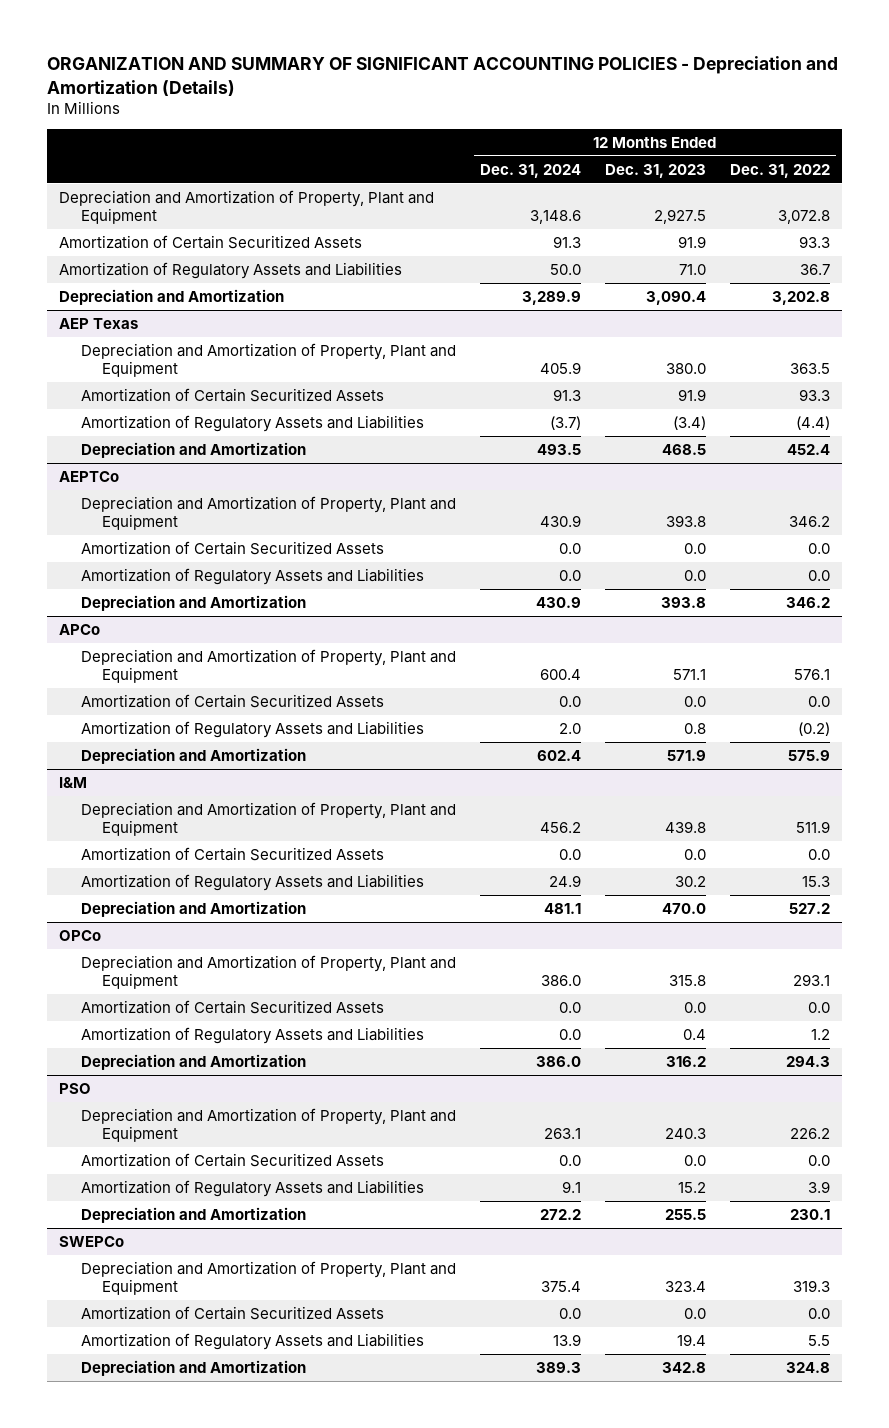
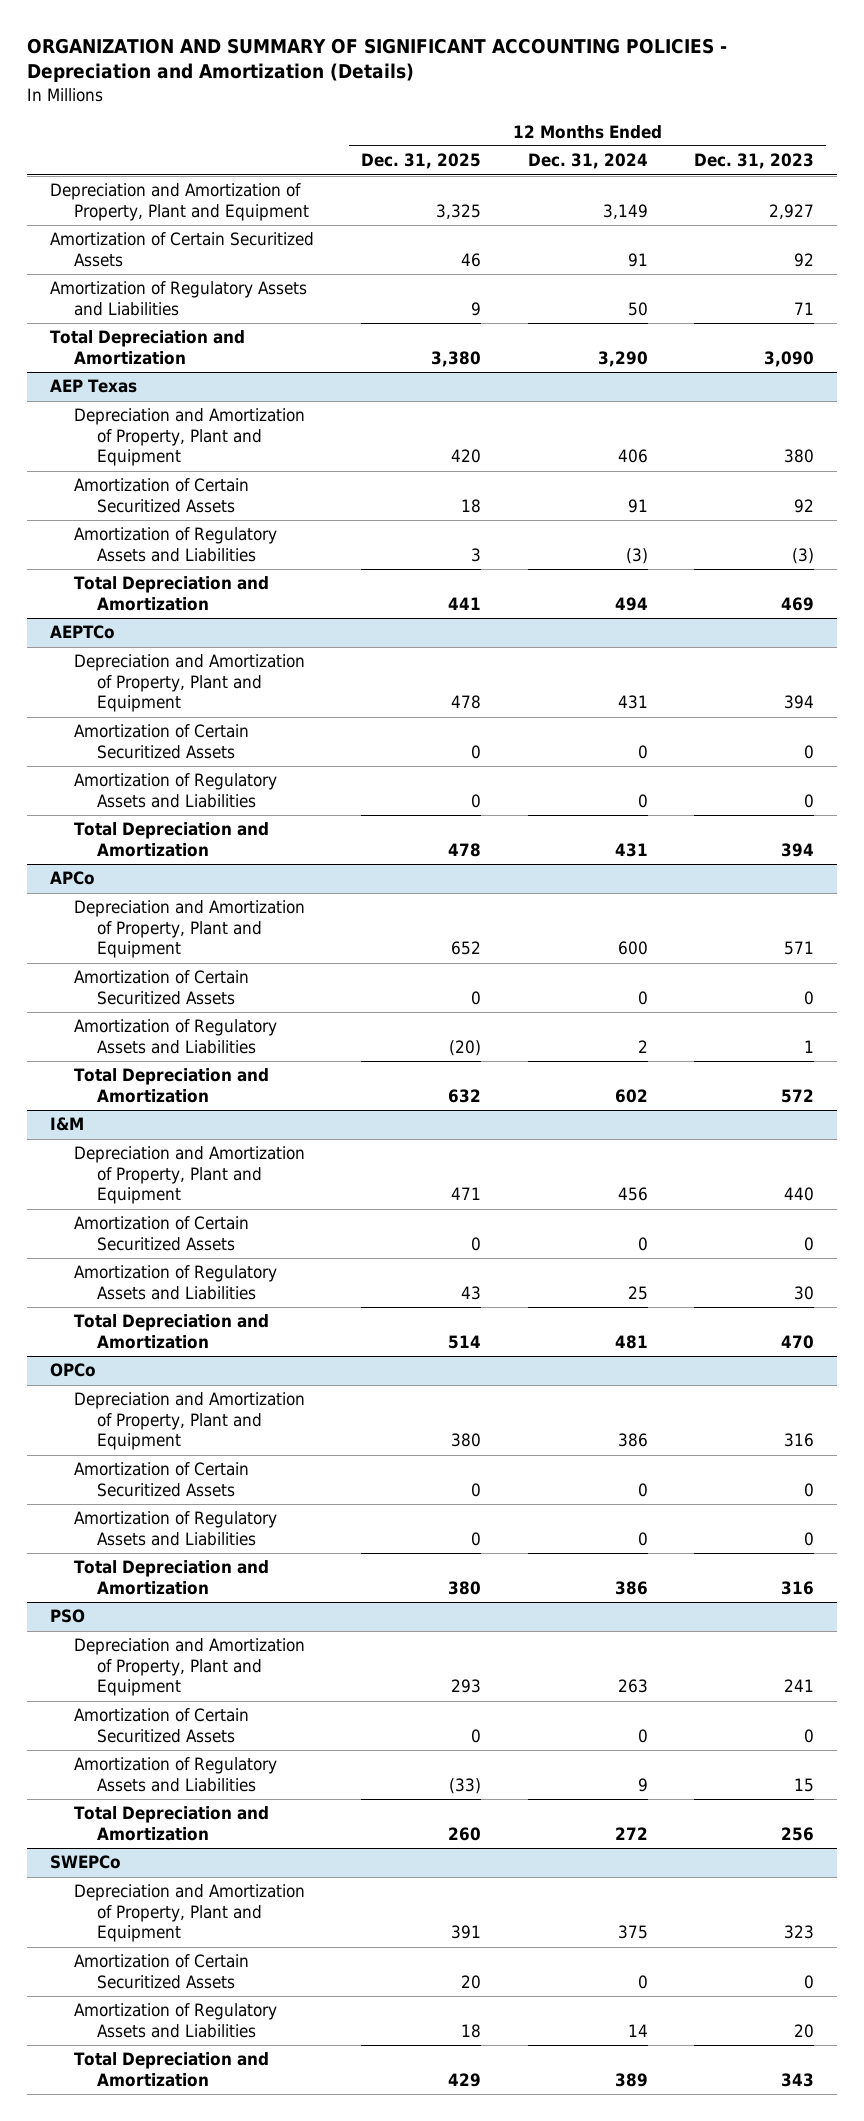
- | 12 Months Ended Dec. 31, 2024 | 12 Months Ended Dec. 31, 2023 | 12 Months Ended Dec. 31, 2022
+ | 12 Months Ended Dec. 31, 2025 | 12 Months Ended Dec. 31, 2024 | 12 Months Ended Dec. 31, 2023
- Depreciation and Amortization of Property, Plant and Equipment | 3,148.6 | 2,927.5 | 3,072.8
- Amortization of Certain Securitized Assets | 91.3 | 91.9 | 93.3
- Amortization of Regulatory Assets and Liabilities | 50.0 | 71.0 | 36.7
- Depreciation and Amortization | 3,289.9 | 3,090.4 | 3,202.8
+ Depreciation and Amortization of Property, Plant and Equipment | 3,325 | 3,149 | 2,927
+ Amortization of Certain Securitized Assets | 46 | 91 | 92
+ Amortization of Regulatory Assets and Liabilities | 9 | 50 | 71
+ Total Depreciation and Amortization | 3,380 | 3,290 | 3,090
@ AEP Texas
- Depreciation and Amortization of Property, Plant and Equipment | 405.9 | 380.0 | 363.5
- Amortization of Certain Securitized Assets | 91.3 | 91.9 | 93.3
- Amortization of Regulatory Assets and Liabilities | (3.7) | (3.4) | (4.4)
- Depreciation and Amortization | 493.5 | 468.5 | 452.4
+ Depreciation and Amortization of Property, Plant and Equipment | 420 | 406 | 380
+ Amortization of Certain Securitized Assets | 18 | 91 | 92
+ Amortization of Regulatory Assets and Liabilities | 3 | (3) | (3)
+ Total Depreciation and Amortization | 441 | 494 | 469
@ AEPTCo
- Depreciation and Amortization of Property, Plant and Equipment | 430.9 | 393.8 | 346.2
- Amortization of Certain Securitized Assets | 0.0 | 0.0 | 0.0
- Amortization of Regulatory Assets and Liabilities | 0.0 | 0.0 | 0.0
- Depreciation and Amortization | 430.9 | 393.8 | 346.2
+ Depreciation and Amortization of Property, Plant and Equipment | 478 | 431 | 394
+ Amortization of Certain Securitized Assets | 0 | 0 | 0
+ Amortization of Regulatory Assets and Liabilities | 0 | 0 | 0
+ Total Depreciation and Amortization | 478 | 431 | 394
@ APCo
- Depreciation and Amortization of Property, Plant and Equipment | 600.4 | 571.1 | 576.1
- Amortization of Certain Securitized Assets | 0.0 | 0.0 | 0.0
- Amortization of Regulatory Assets and Liabilities | 2.0 | 0.8 | (0.2)
- Depreciation and Amortization | 602.4 | 571.9 | 575.9
+ Depreciation and Amortization of Property, Plant and Equipment | 652 | 600 | 571
+ Amortization of Certain Securitized Assets | 0 | 0 | 0
+ Amortization of Regulatory Assets and Liabilities | (20) | 2 | 1
+ Total Depreciation and Amortization | 632 | 602 | 572
@ I&M
- Depreciation and Amortization of Property, Plant and Equipment | 456.2 | 439.8 | 511.9
- Amortization of Certain Securitized Assets | 0.0 | 0.0 | 0.0
- Amortization of Regulatory Assets and Liabilities | 24.9 | 30.2 | 15.3
- Depreciation and Amortization | 481.1 | 470.0 | 527.2
+ Depreciation and Amortization of Property, Plant and Equipment | 471 | 456 | 440
+ Amortization of Certain Securitized Assets | 0 | 0 | 0
+ Amortization of Regulatory Assets and Liabilities | 43 | 25 | 30
+ Total Depreciation and Amortization | 514 | 481 | 470
@ OPCo
- Depreciation and Amortization of Property, Plant and Equipment | 386.0 | 315.8 | 293.1
- Amortization of Certain Securitized Assets | 0.0 | 0.0 | 0.0
- Amortization of Regulatory Assets and Liabilities | 0.0 | 0.4 | 1.2
- Depreciation and Amortization | 386.0 | 316.2 | 294.3
+ Depreciation and Amortization of Property, Plant and Equipment | 380 | 386 | 316
+ Amortization of Certain Securitized Assets | 0 | 0 | 0
+ Amortization of Regulatory Assets and Liabilities | 0 | 0 | 0
+ Total Depreciation and Amortization | 380 | 386 | 316
@ PSO
- Depreciation and Amortization of Property, Plant and Equipment | 263.1 | 240.3 | 226.2
- Amortization of Certain Securitized Assets | 0.0 | 0.0 | 0.0
- Amortization of Regulatory Assets and Liabilities | 9.1 | 15.2 | 3.9
- Depreciation and Amortization | 272.2 | 255.5 | 230.1
+ Depreciation and Amortization of Property, Plant and Equipment | 293 | 263 | 241
+ Amortization of Certain Securitized Assets | 0 | 0 | 0
+ Amortization of Regulatory Assets and Liabilities | (33) | 9 | 15
+ Total Depreciation and Amortization | 260 | 272 | 256
@ SWEPCo
- Depreciation and Amortization of Property, Plant and Equipment | 375.4 | 323.4 | 319.3
- Amortization of Certain Securitized Assets | 0.0 | 0.0 | 0.0
- Amortization of Regulatory Assets and Liabilities | 13.9 | 19.4 | 5.5
- Depreciation and Amortization | 389.3 | 342.8 | 324.8
+ Depreciation and Amortization of Property, Plant and Equipment | 391 | 375 | 323
+ Amortization of Certain Securitized Assets | 20 | 0 | 0
+ Amortization of Regulatory Assets and Liabilities | 18 | 14 | 20
+ Total Depreciation and Amortization | 429 | 389 | 343

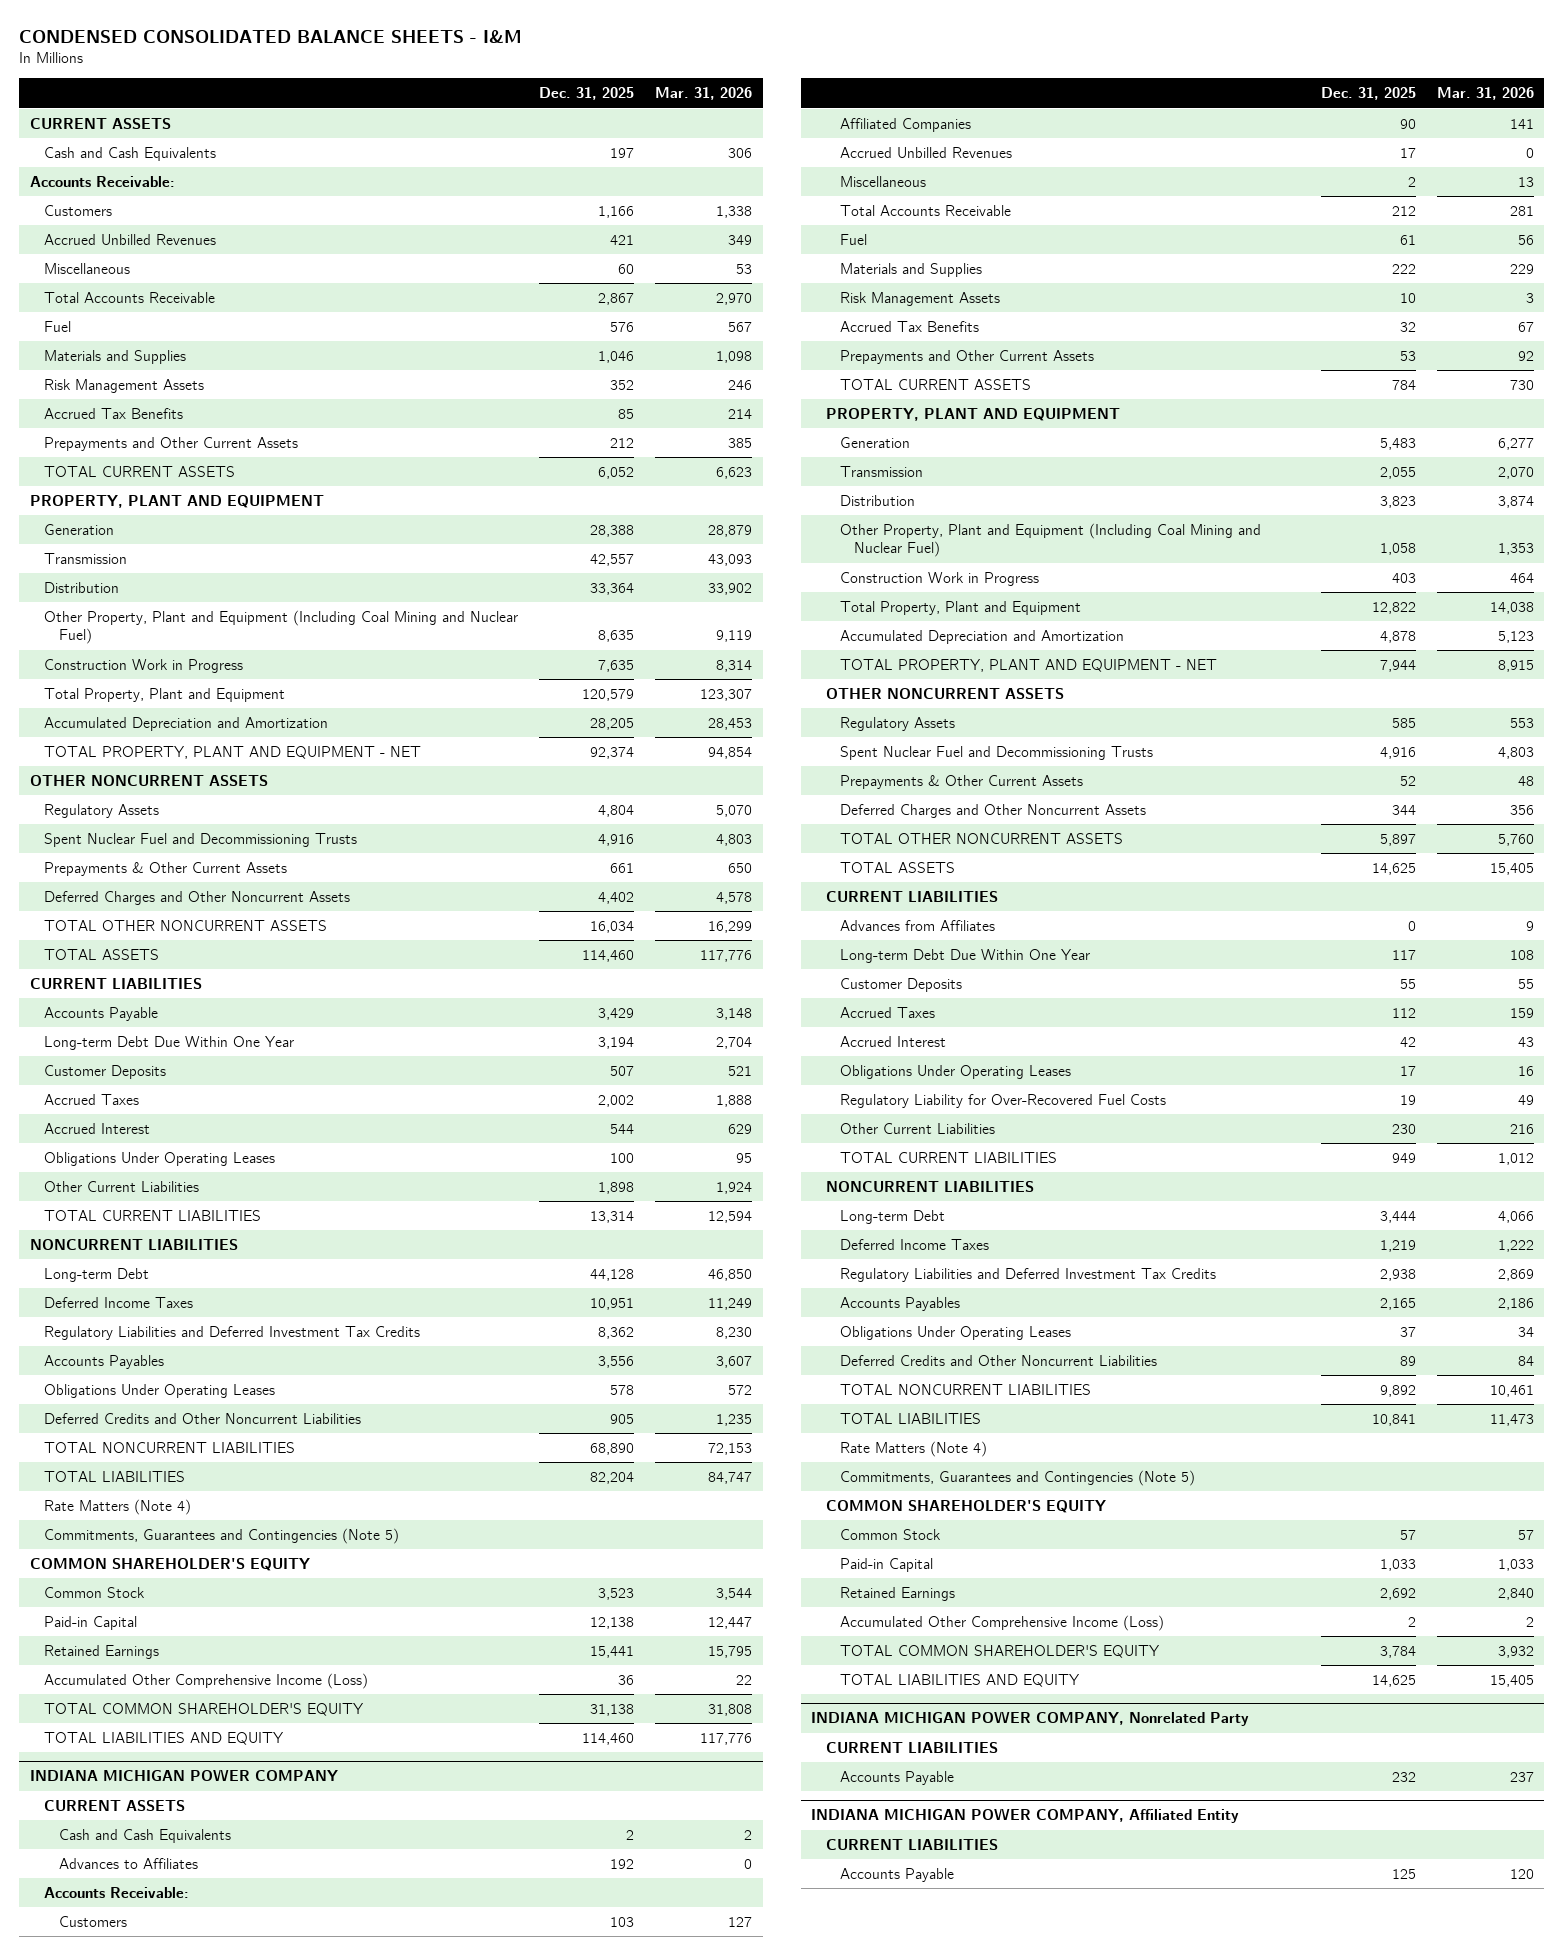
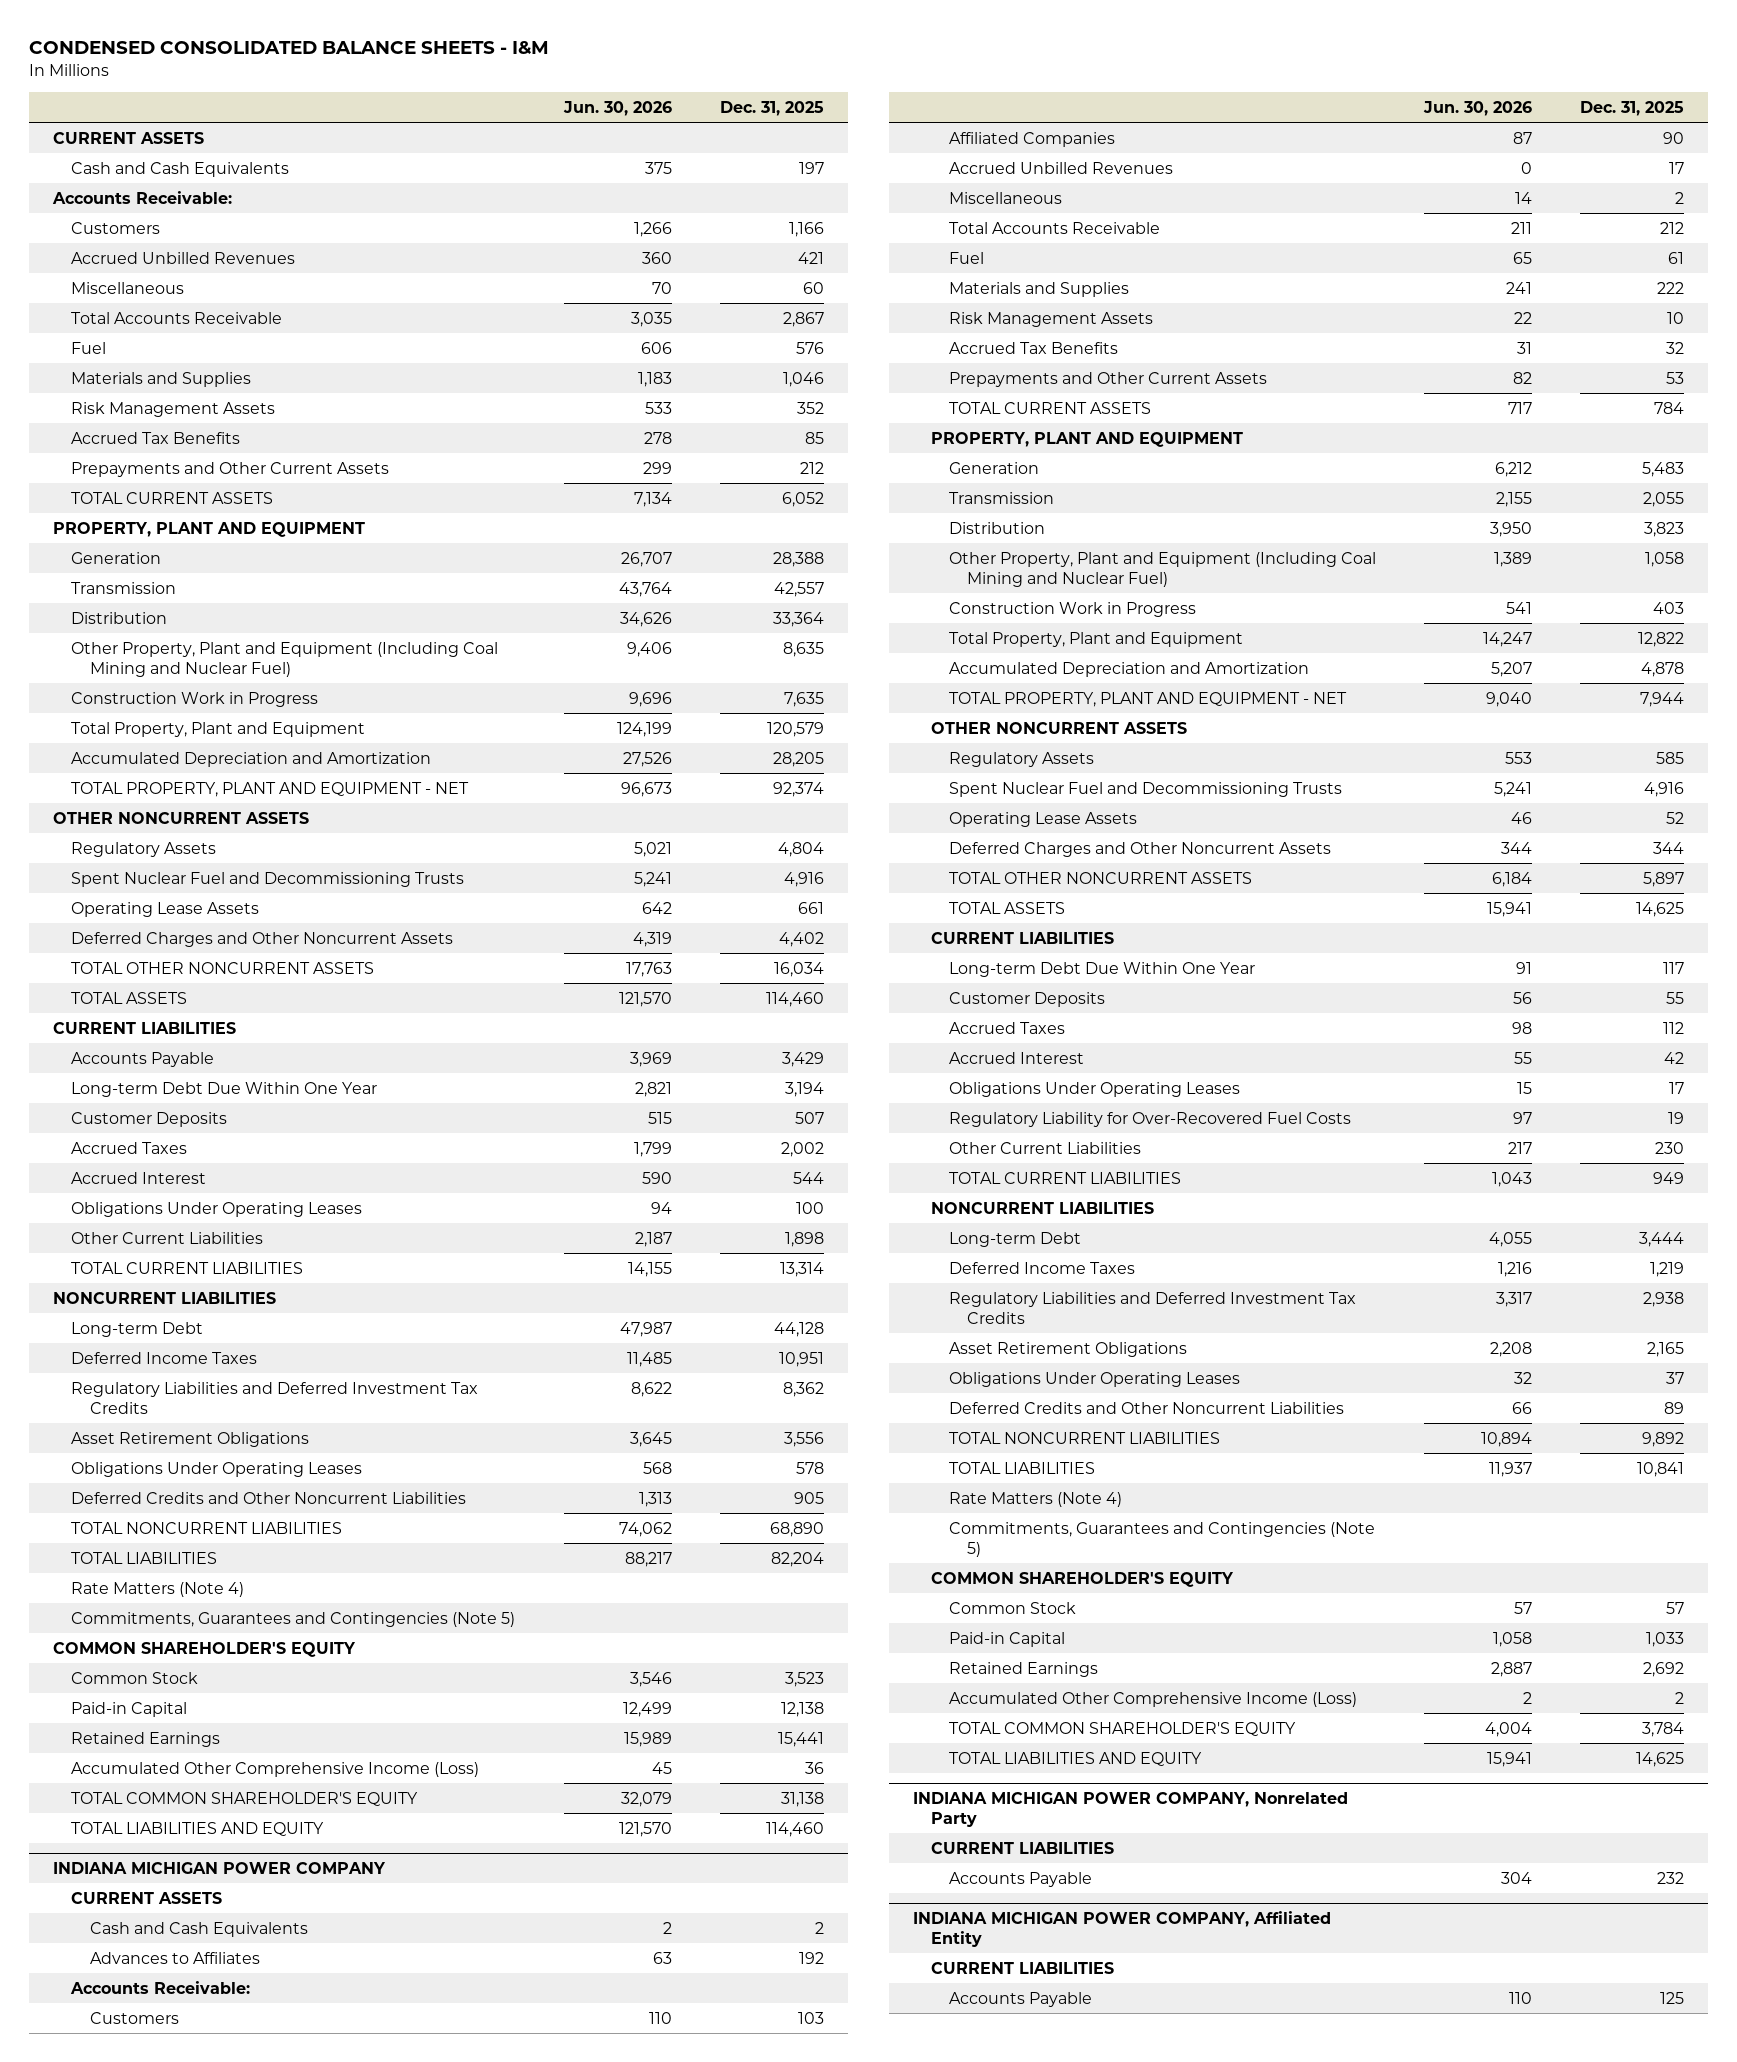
- | Dec. 31, 2025 | Mar. 31, 2026
+ | Jun. 30, 2026 | Dec. 31, 2025
- Prepayments & Other Current Assets | 661 | 650
+ Operating Lease Assets | 642 | 661
- Accounts Payables | 3,556 | 3,607
+ Asset Retirement Obligations | 3,645 | 3,556
@ INDIANA MICHIGAN POWER COMPANY
- Prepayments & Other Current Assets | 52 | 48
+ Operating Lease Assets | 46 | 52
- Advances from Affiliates | 0 | 9
- Accounts Payables | 2,165 | 2,186
+ Asset Retirement Obligations | 2,208 | 2,165

